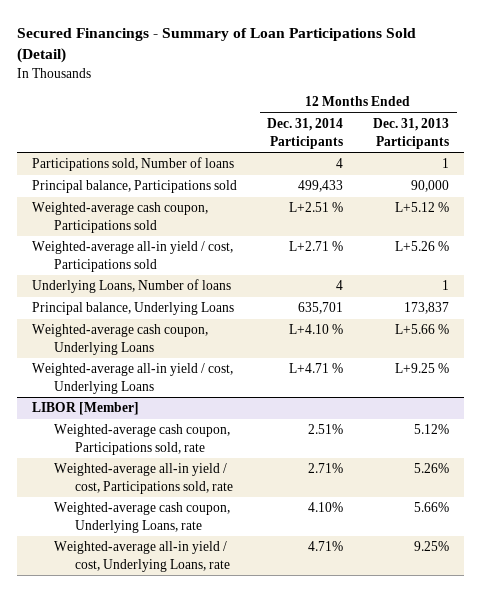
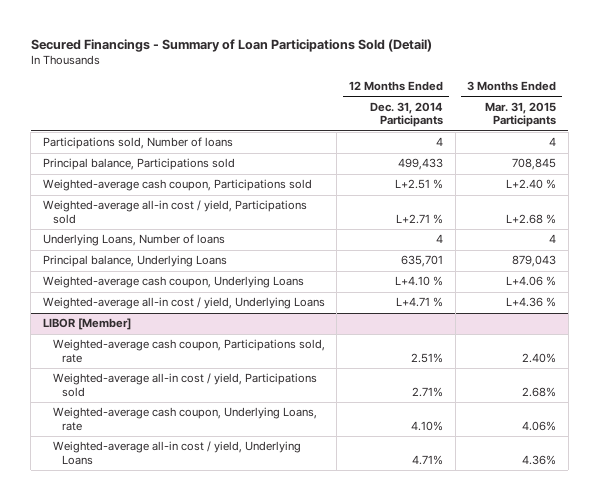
- | 12 Months Ended Dec. 31, 2014 Participants | 12 Months Ended Dec. 31, 2013 Participants
+ | 12 Months Ended Dec. 31, 2014 Participants | 3 Months Ended Mar. 31, 2015 Participants
- Weighted-average all-in yield / cost, Participations sold | L+2.71 % | L+5.26 %
+ Weighted-average all-in cost / yield, Participations sold | L+2.71 % | L+2.68 %
- Weighted-average all-in yield / cost, Underlying Loans | L+4.71 % | L+9.25 %
+ Weighted-average all-in cost / yield, Underlying Loans | L+4.71 % | L+4.36 %
@ LIBOR [Member]
- Weighted-average all-in yield / cost, Participations sold, rate | 2.71% | 5.26%
+ Weighted-average all-in cost / yield, Participations sold | 2.71% | 2.68%
- Weighted-average all-in yield / cost, Underlying Loans, rate | 4.71% | 9.25%
+ Weighted-average all-in cost / yield, Underlying Loans | 4.71% | 4.36%

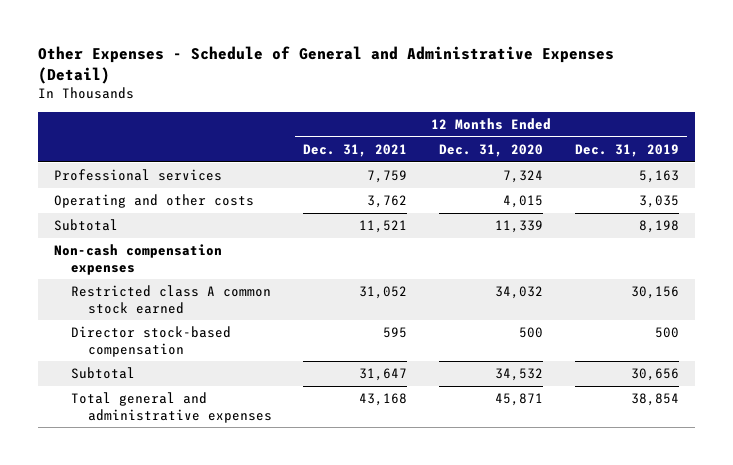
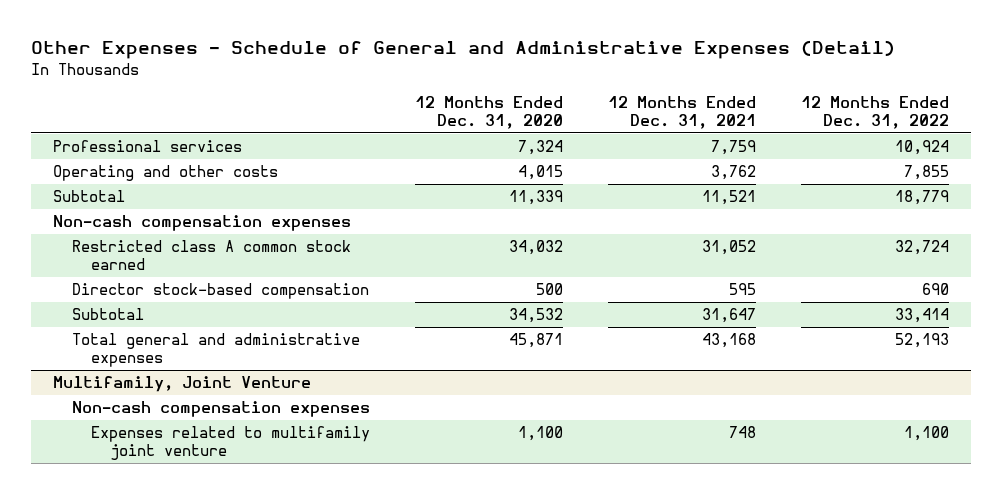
- | 12 Months Ended Dec. 31, 2021 | 12 Months Ended Dec. 31, 2020 | 12 Months Ended Dec. 31, 2019
+ | 12 Months Ended Dec. 31, 2020 | 12 Months Ended Dec. 31, 2021 | 12 Months Ended Dec. 31, 2022
+ Multifamily, Joint Venture
+ Non-cash compensation expenses
+ Expenses related to multifamily joint venture | 1,100 | 748 | 1,100

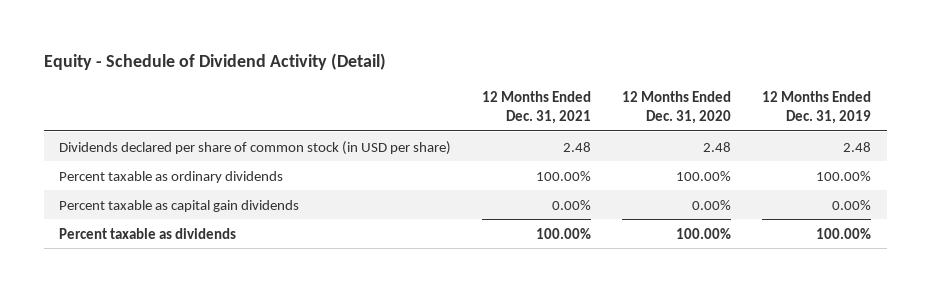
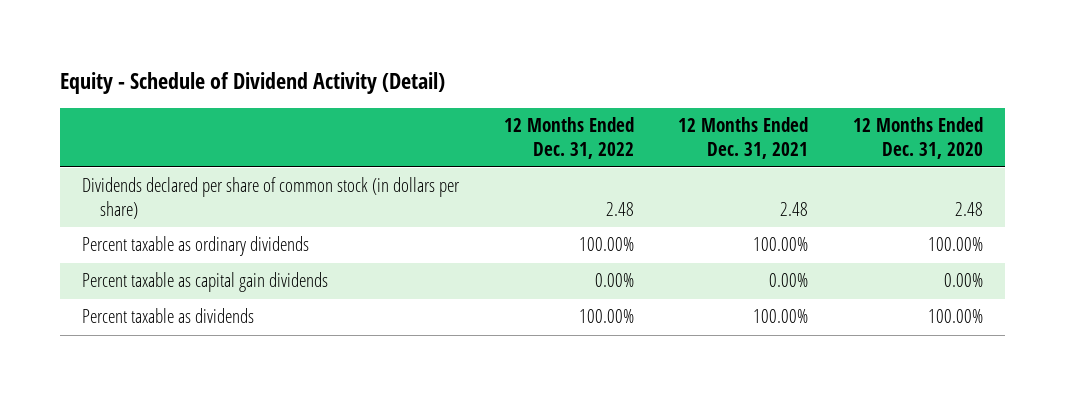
- | 12 Months Ended Dec. 31, 2021 | 12 Months Ended Dec. 31, 2020 | 12 Months Ended Dec. 31, 2019
+ | 12 Months Ended Dec. 31, 2022 | 12 Months Ended Dec. 31, 2021 | 12 Months Ended Dec. 31, 2020
- Dividends declared per share of common stock (in USD per share) | 2.48 | 2.48 | 2.48
+ Dividends declared per share of common stock (in dollars per share) | 2.48 | 2.48 | 2.48

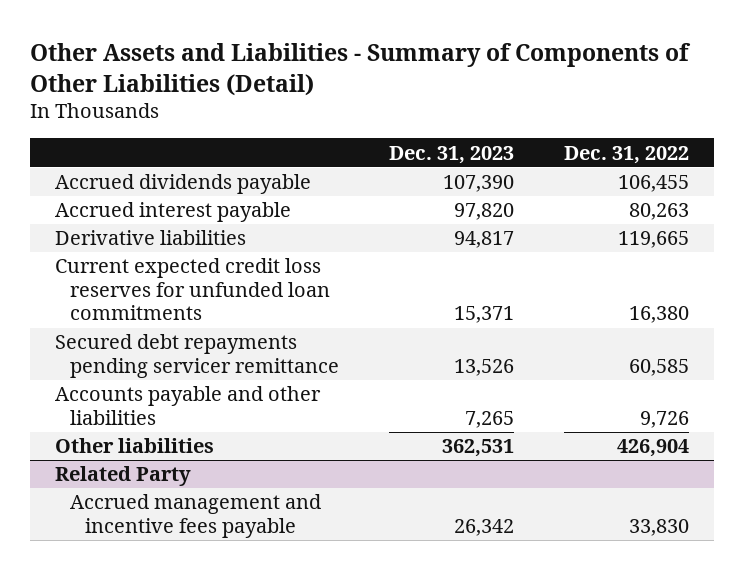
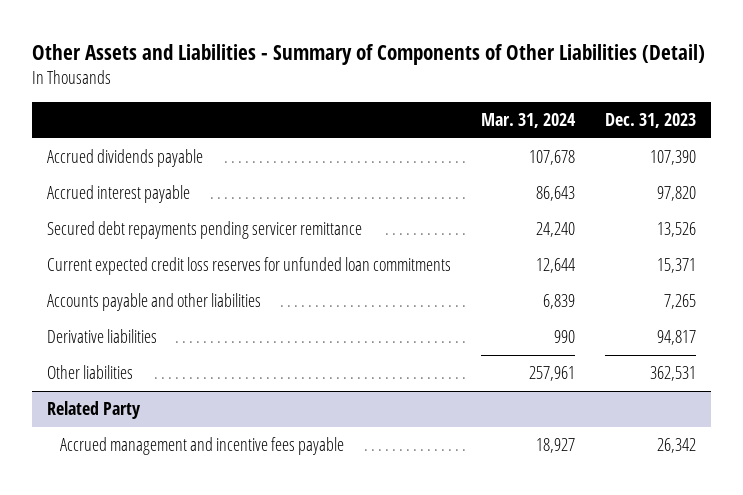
- | Dec. 31, 2023 | Dec. 31, 2022
+ | Mar. 31, 2024 | Dec. 31, 2023
moved down: Current expected credit loss reserves for unfunded loan commitments | 12,644 | 15,371
moved down: Derivative liabilities | 990 | 94,817

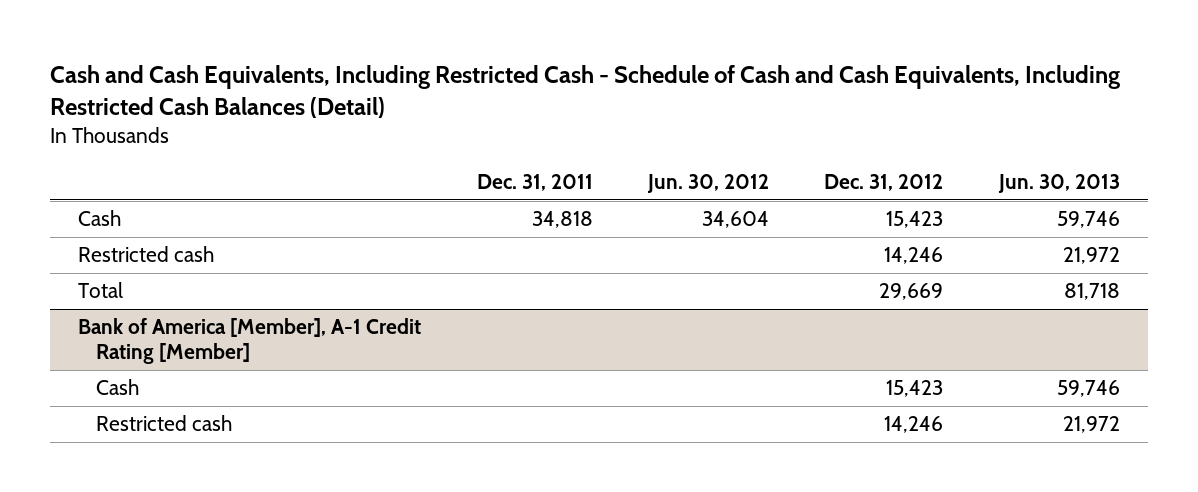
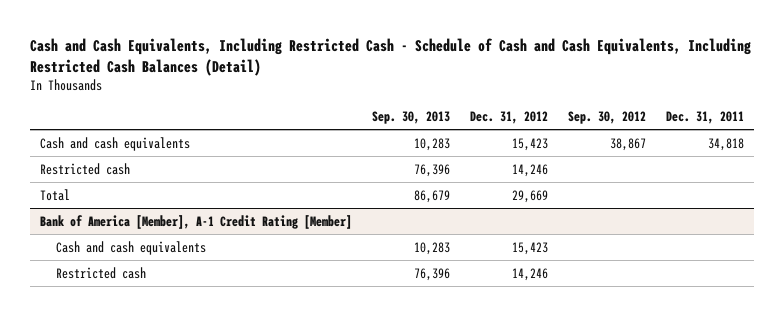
- | Dec. 31, 2011 | Jun. 30, 2012 | Dec. 31, 2012 | Jun. 30, 2013
+ | Sep. 30, 2013 | Dec. 31, 2012 | Sep. 30, 2012 | Dec. 31, 2011
- Cash | 34,818 | 34,604 | 15,423 | 59,746
+ Cash and cash equivalents | 10,283 | 15,423 | 38,867 | 34,818
@ Bank of America [Member], A-1 Credit Rating [Member]
- Cash | | | 15,423 | 59,746
+ Cash and cash equivalents | 10,283 | 15,423 | |

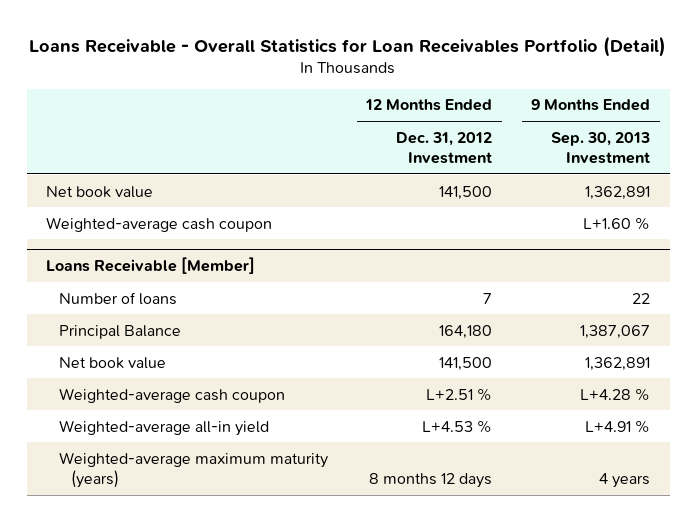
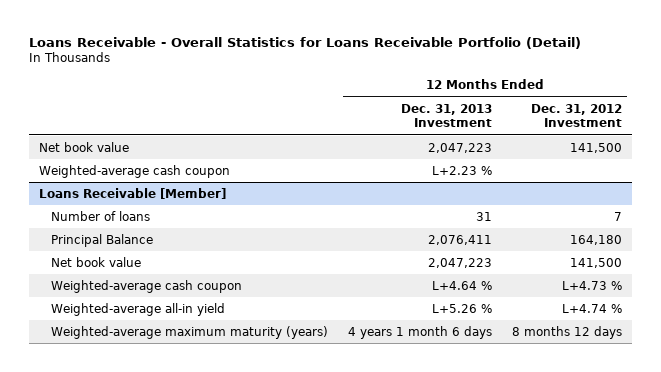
- Loans Receivable - Overall Statistics for Loan Receivables Portfolio (Detail)
+ Loans Receivable - Overall Statistics for Loans Receivable Portfolio (Detail)
- | 12 Months Ended Dec. 31, 2012 Investment | 9 Months Ended Sep. 30, 2013 Investment
+ | 12 Months Ended Dec. 31, 2013 Investment | 12 Months Ended Dec. 31, 2012 Investment
@ Loans Receivable [Member]
- Weighted-average cash coupon | L+2.51 % | L+4.28 %
- Weighted-average all-in yield | L+4.53 % | L+4.91 %
+ Weighted-average cash coupon | L+4.64 % | L+4.73 %
+ Weighted-average all-in yield | L+5.26 % | L+4.74 %

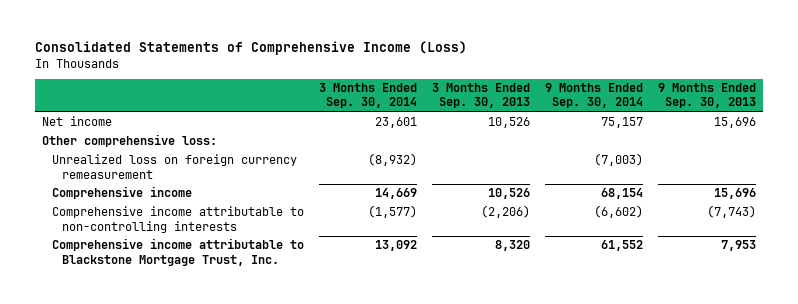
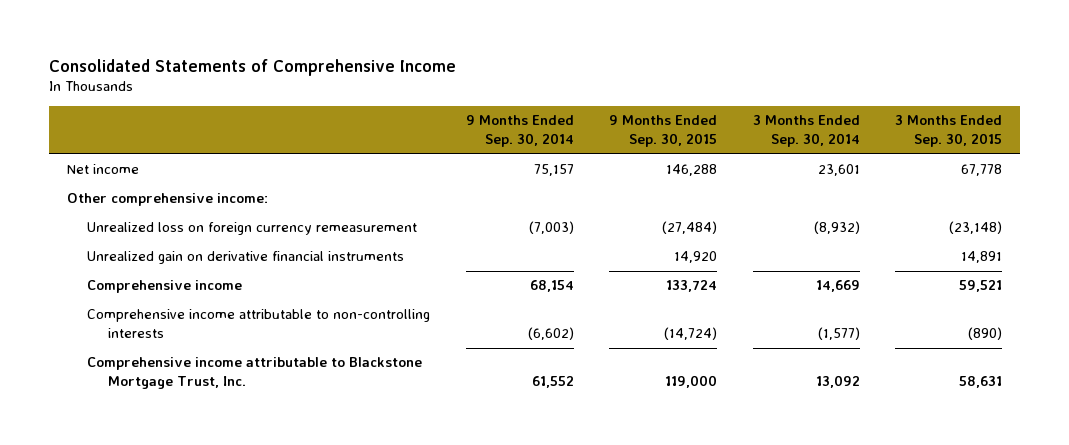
- Consolidated Statements of Comprehensive Income (Loss)
+ Consolidated Statements of Comprehensive Income
- | 3 Months Ended Sep. 30, 2014 | 3 Months Ended Sep. 30, 2013 | 9 Months Ended Sep. 30, 2014 | 9 Months Ended Sep. 30, 2013
+ | 9 Months Ended Sep. 30, 2014 | 9 Months Ended Sep. 30, 2015 | 3 Months Ended Sep. 30, 2014 | 3 Months Ended Sep. 30, 2015
- Other comprehensive loss:
+ Other comprehensive income:
+ Unrealized gain on derivative financial instruments | | 14,920 | | 14,891

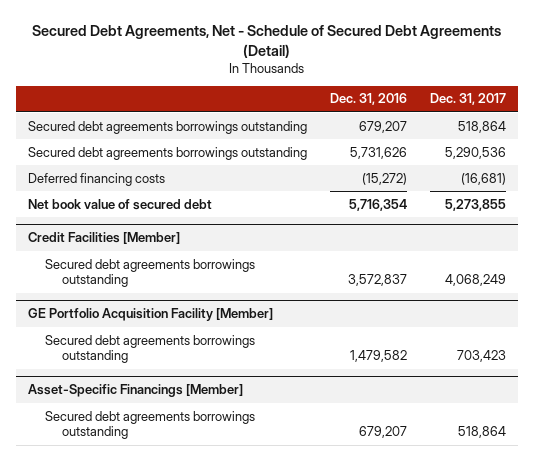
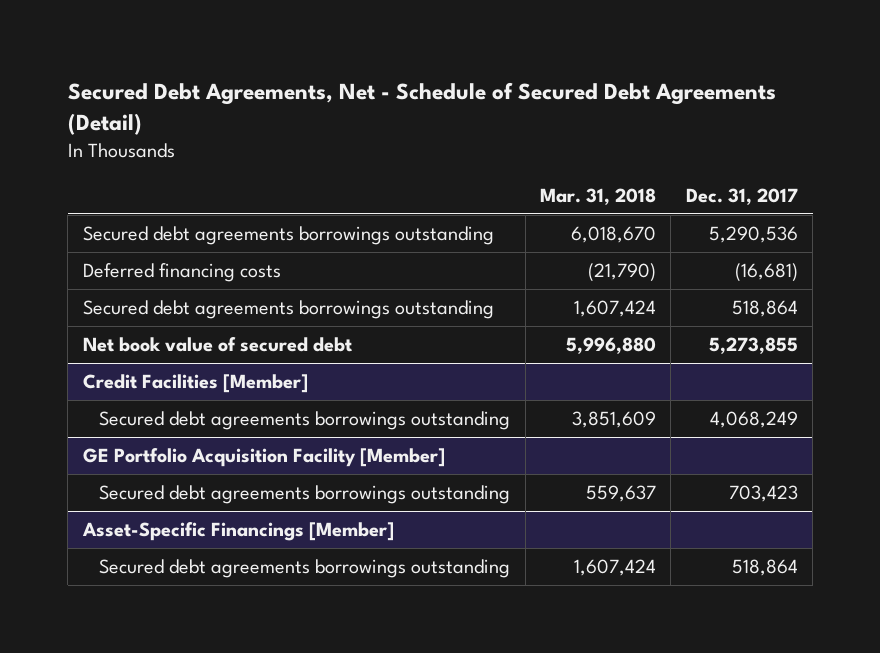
- | Dec. 31, 2016 | Dec. 31, 2017
+ | Mar. 31, 2018 | Dec. 31, 2017
moved down: Secured debt agreements borrowings outstanding | 1,607,424 | 518,864

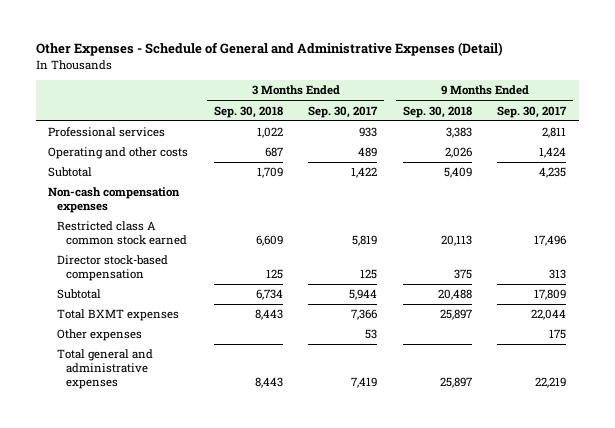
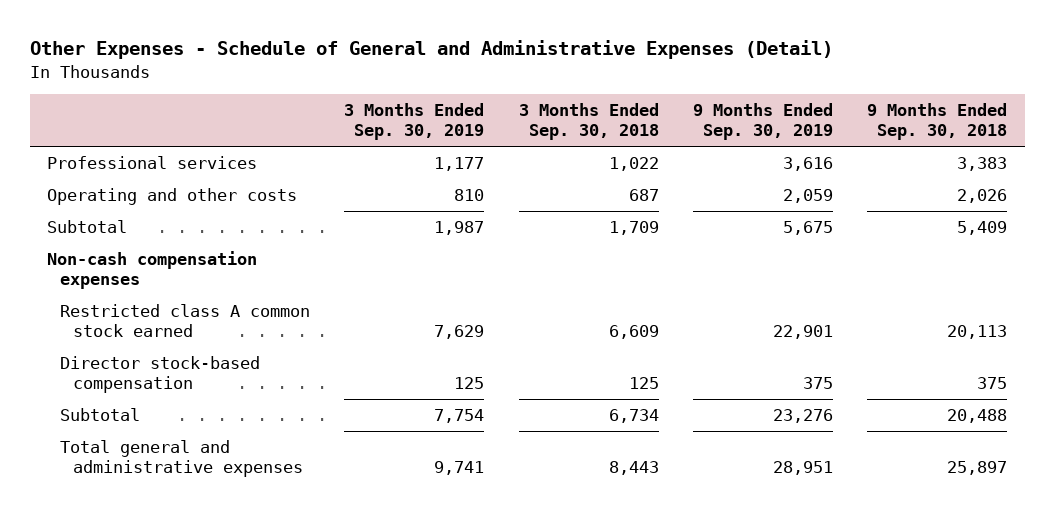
- | 3 Months Ended Sep. 30, 2018 | 3 Months Ended Sep. 30, 2017 | 9 Months Ended Sep. 30, 2018 | 9 Months Ended Sep. 30, 2017
+ | 3 Months Ended Sep. 30, 2019 | 3 Months Ended Sep. 30, 2018 | 9 Months Ended Sep. 30, 2019 | 9 Months Ended Sep. 30, 2018
- Total BXMT expenses | 8,443 | 7,366 | 25,897 | 22,044
- Other expenses | | 53 | | 175

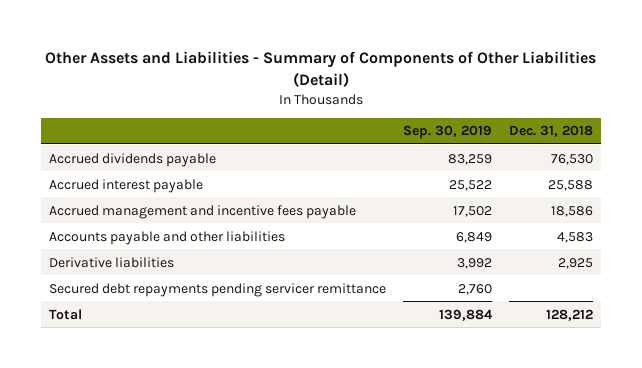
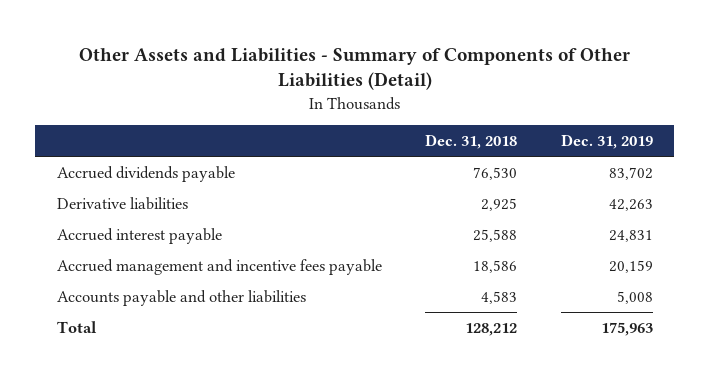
- | Sep. 30, 2019 | Dec. 31, 2018
+ | Dec. 31, 2018 | Dec. 31, 2019
moved up: Derivative liabilities | 2,925 | 42,263
- Secured debt repayments pending servicer remittance | 2,760 |

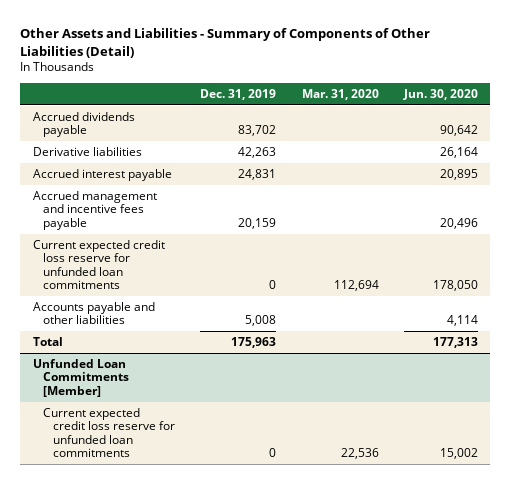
- | Dec. 31, 2018 | Dec. 31, 2019
+ | Dec. 31, 2019 | Mar. 31, 2020 | Jun. 30, 2020
+ Current expected credit loss reserve for unfunded loan commitments | 0 | 112,694 | 178,050
+ Unfunded Loan Commitments [Member]
+ Current expected credit loss reserve for unfunded loan commitments | 0 | 22,536 | 15,002

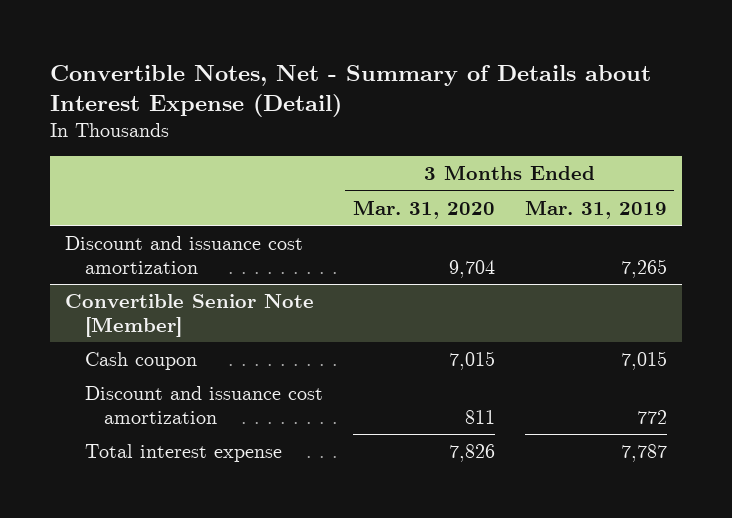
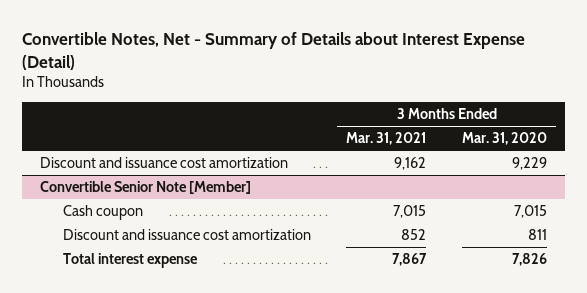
- | 3 Months Ended Mar. 31, 2020 | 3 Months Ended Mar. 31, 2019
+ | 3 Months Ended Mar. 31, 2021 | 3 Months Ended Mar. 31, 2020
- Discount and issuance cost amortization | 9,704 | 7,265
+ Discount and issuance cost amortization | 9,162 | 9,229

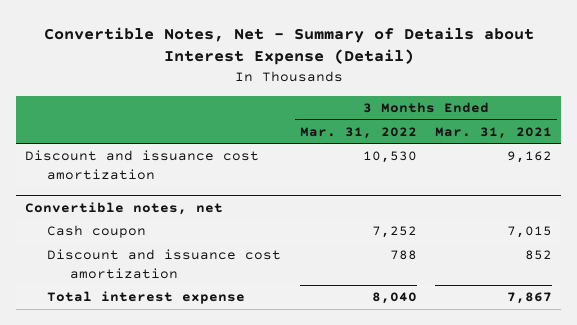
- | 3 Months Ended Mar. 31, 2021 | 3 Months Ended Mar. 31, 2020
+ | 3 Months Ended Mar. 31, 2022 | 3 Months Ended Mar. 31, 2021
- Convertible Senior Note [Member]
+ Convertible notes, net

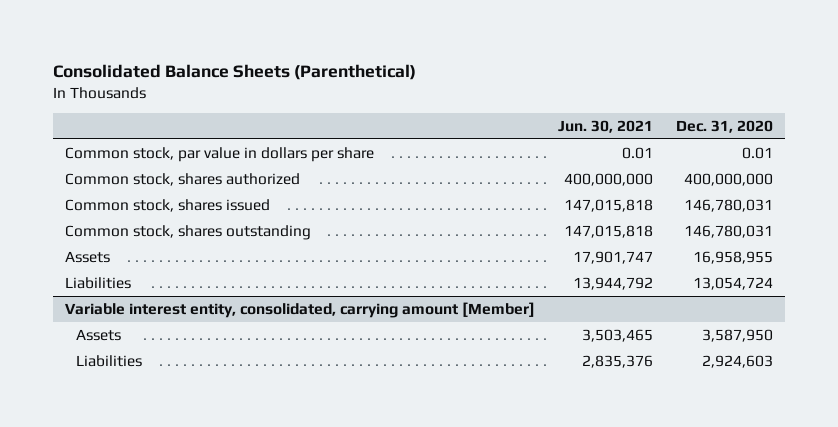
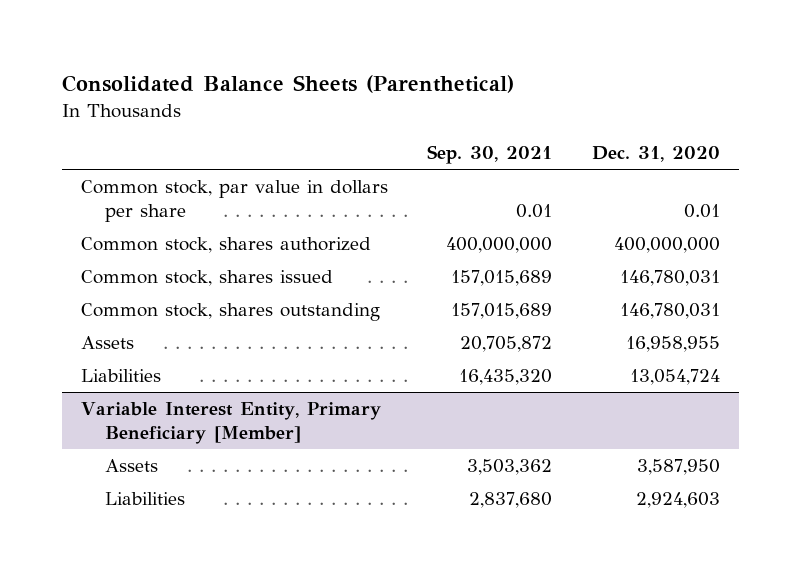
- | Jun. 30, 2021 | Dec. 31, 2020
+ | Sep. 30, 2021 | Dec. 31, 2020
- Variable interest entity, consolidated, carrying amount [Member]
+ Variable Interest Entity, Primary Beneficiary [Member]

